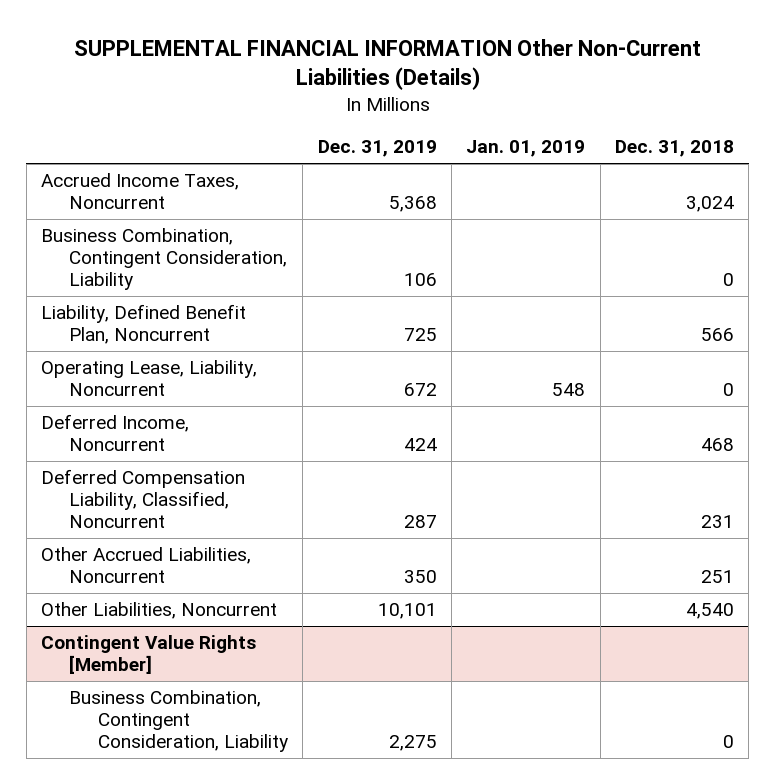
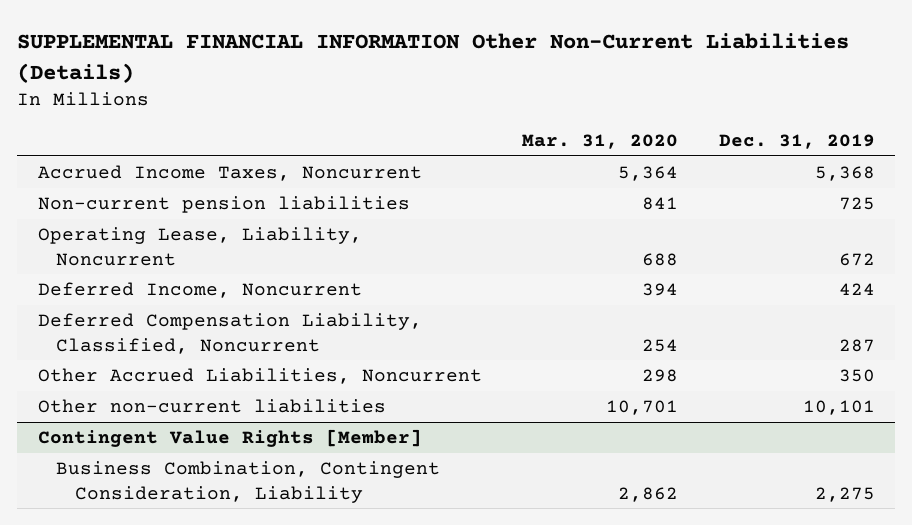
- | Dec. 31, 2019 | Jan. 01, 2019 | Dec. 31, 2018
+ | Mar. 31, 2020 | Dec. 31, 2019
- Business Combination, Contingent Consideration, Liability | 106 | | 0
- Liability, Defined Benefit Plan, Noncurrent | 725 | | 566
+ Non-current pension liabilities | 841 | 725
- Other Liabilities, Noncurrent | 10,101 | | 4,540
+ Other non-current liabilities | 10,701 | 10,101

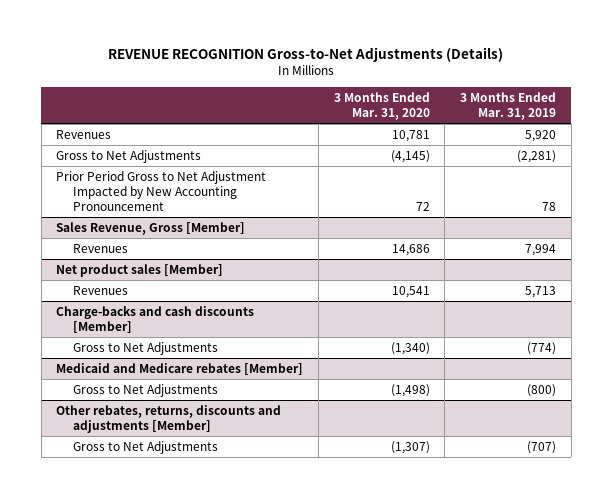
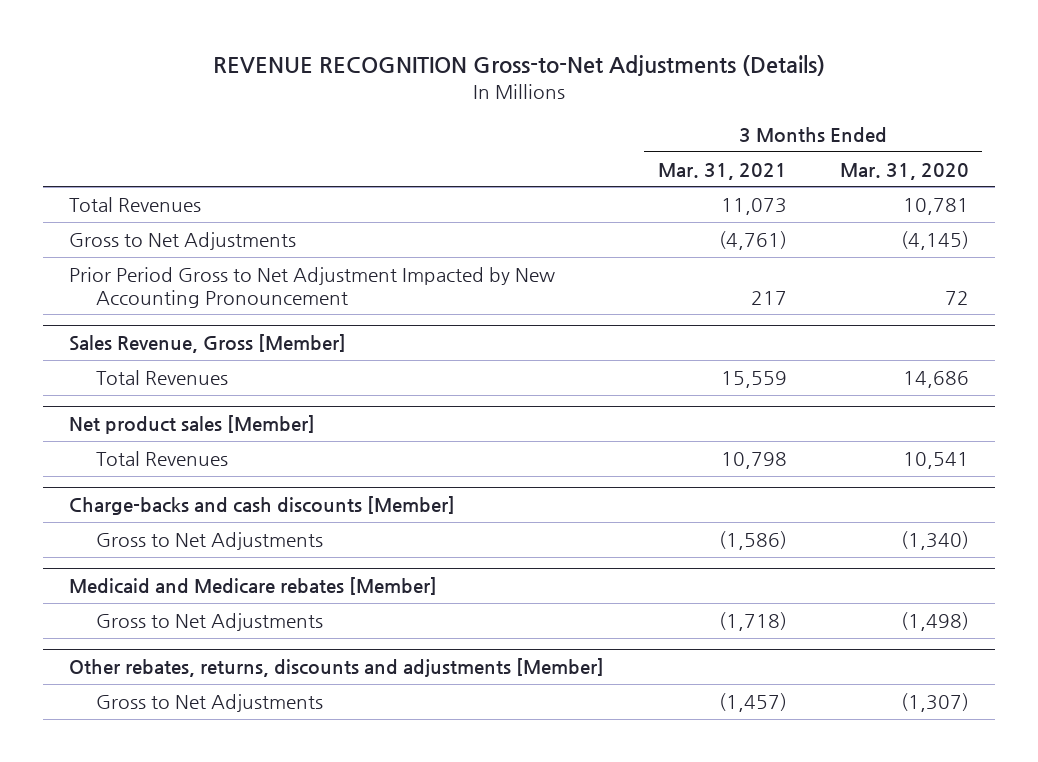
- | 3 Months Ended Mar. 31, 2020 | 3 Months Ended Mar. 31, 2019
+ | 3 Months Ended Mar. 31, 2021 | 3 Months Ended Mar. 31, 2020
- Revenues | 10,781 | 5,920
+ Total Revenues | 11,073 | 10,781
@ Sales Revenue, Gross [Member]
- Revenues | 14,686 | 7,994
+ Total Revenues | 15,559 | 14,686
@ Net product sales [Member]
- Revenues | 10,541 | 5,713
+ Total Revenues | 10,798 | 10,541

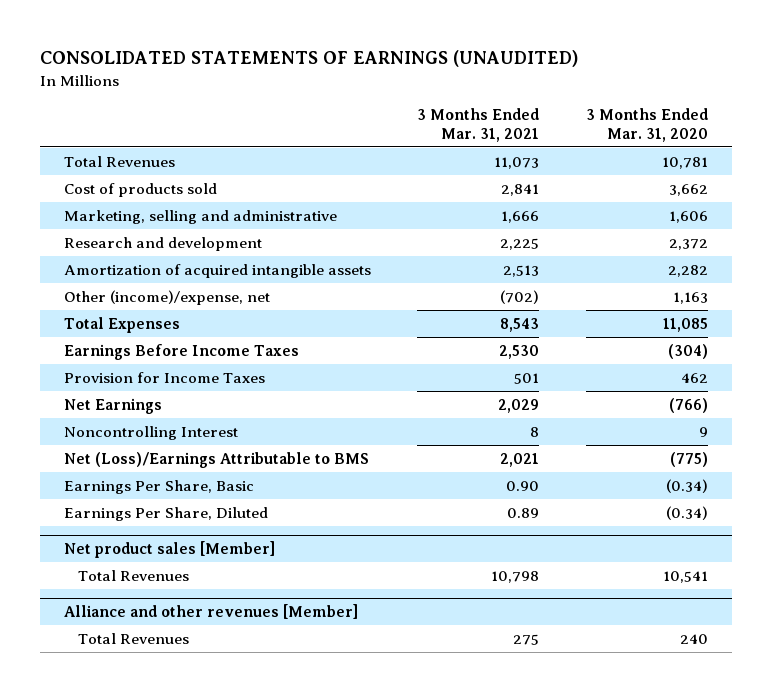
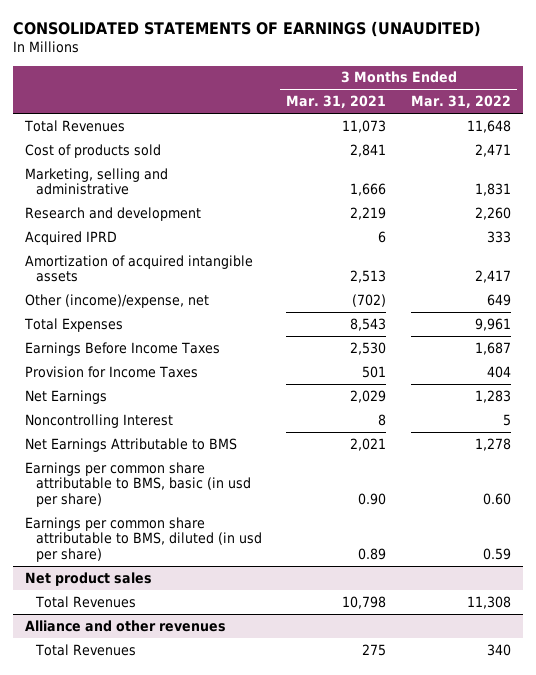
- | 3 Months Ended Mar. 31, 2021 | 3 Months Ended Mar. 31, 2020
+ | 3 Months Ended Mar. 31, 2021 | 3 Months Ended Mar. 31, 2022
- Research and development | 2,225 | 2,372
+ Research and development | 2,219 | 2,260
+ Acquired IPRD | 6 | 333
- Net (Loss)/Earnings Attributable to BMS | 2,021 | (775)
- Earnings Per Share, Basic | 0.90 | (0.34)
- Earnings Per Share, Diluted | 0.89 | (0.34)
- Net product sales [Member]
+ Net Earnings Attributable to BMS | 2,021 | 1,278
+ Earnings per common share attributable to BMS, basic (in usd per share) | 0.90 | 0.60
+ Earnings per common share attributable to BMS, diluted (in usd per share) | 0.89 | 0.59
+ Net product sales
- Alliance and other revenues [Member]
+ Alliance and other revenues

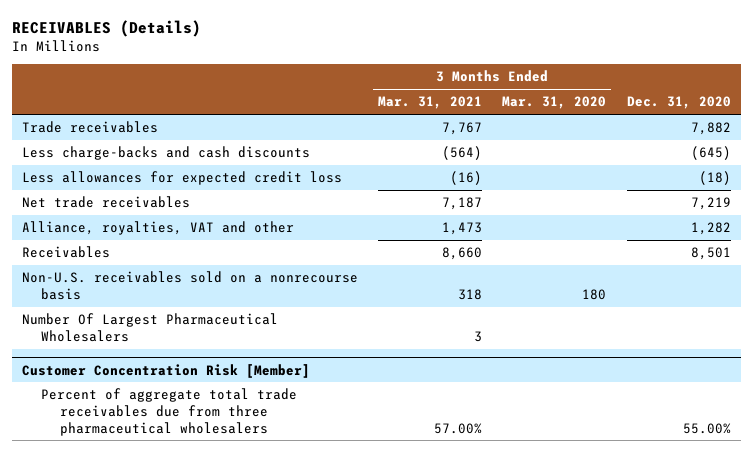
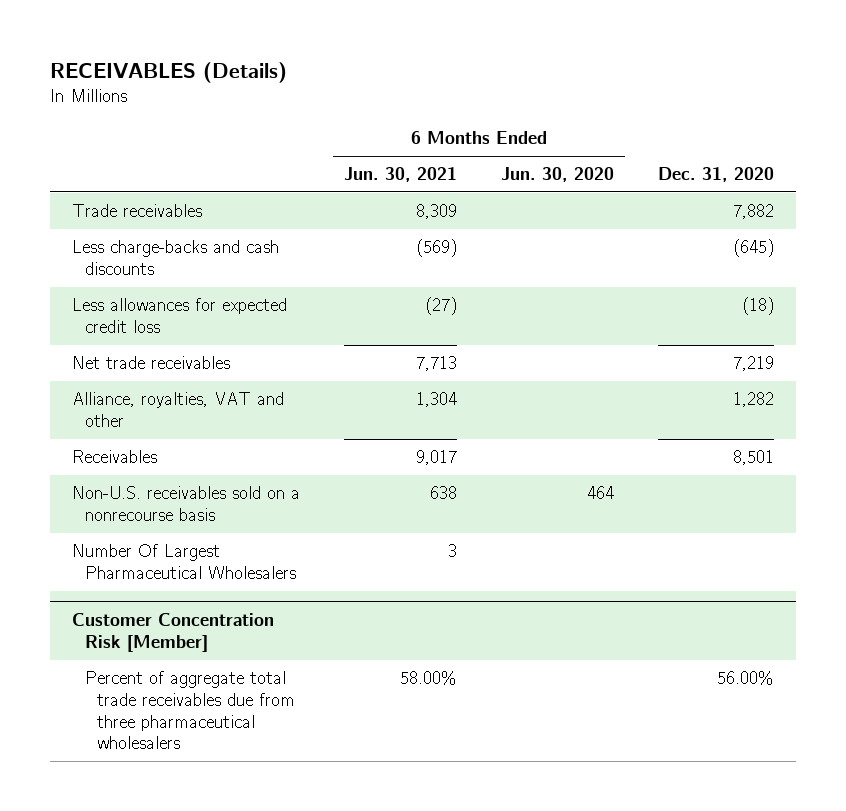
- | 3 Months Ended Mar. 31, 2021 | 3 Months Ended Mar. 31, 2020 | Dec. 31, 2020
+ | 6 Months Ended Jun. 30, 2021 | 6 Months Ended Jun. 30, 2020 | Dec. 31, 2020
@ Customer Concentration Risk [Member]
- Percent of aggregate total trade receivables due from three pharmaceutical wholesalers | 57.00% | | 55.00%
+ Percent of aggregate total trade receivables due from three pharmaceutical wholesalers | 58.00% | | 56.00%

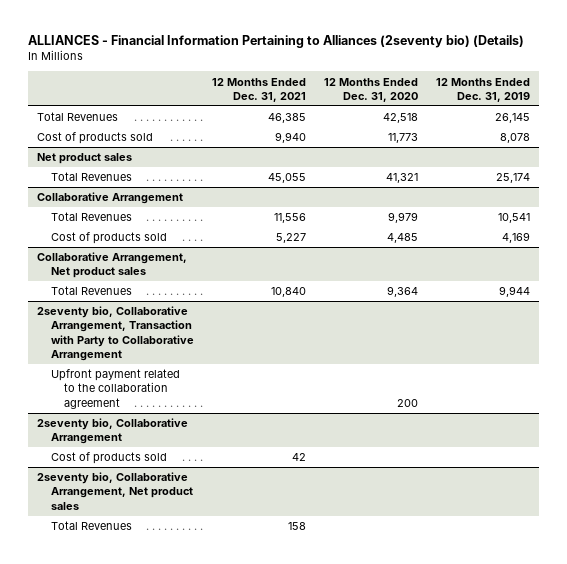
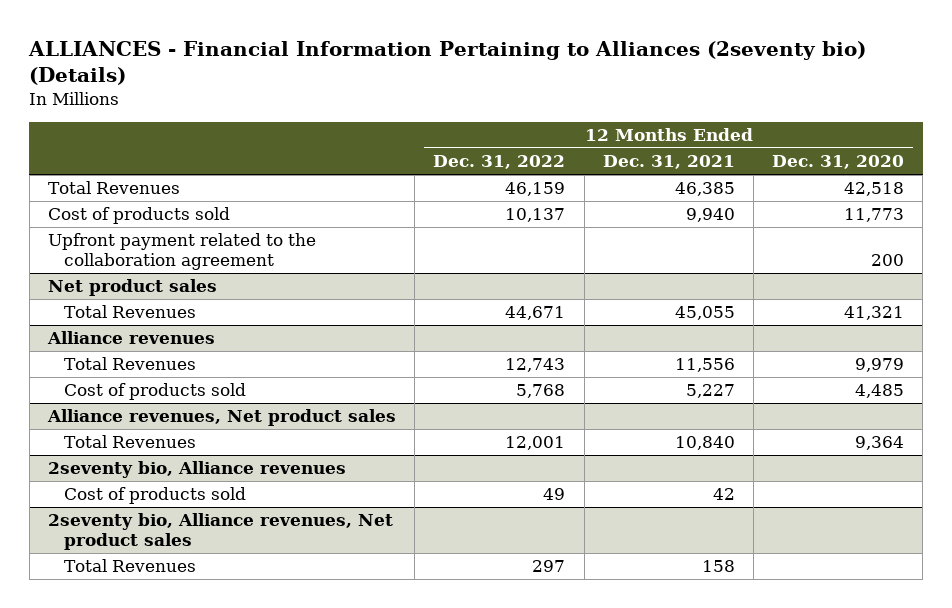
- | 12 Months Ended Dec. 31, 2021 | 12 Months Ended Dec. 31, 2020 | 12 Months Ended Dec. 31, 2019
+ | 12 Months Ended Dec. 31, 2022 | 12 Months Ended Dec. 31, 2021 | 12 Months Ended Dec. 31, 2020
+ Upfront payment related to the collaboration agreement | | | 200
- Collaborative Arrangement
+ Alliance revenues
- Collaborative Arrangement, Net product sales
+ Alliance revenues, Net product sales
- 2seventy bio, Collaborative Arrangement, Transaction with Party to Collaborative Arrangement
- Upfront payment related to the collaboration agreement | | 200 |
- 2seventy bio, Collaborative Arrangement
+ 2seventy bio, Alliance revenues
- 2seventy bio, Collaborative Arrangement, Net product sales
+ 2seventy bio, Alliance revenues, Net product sales

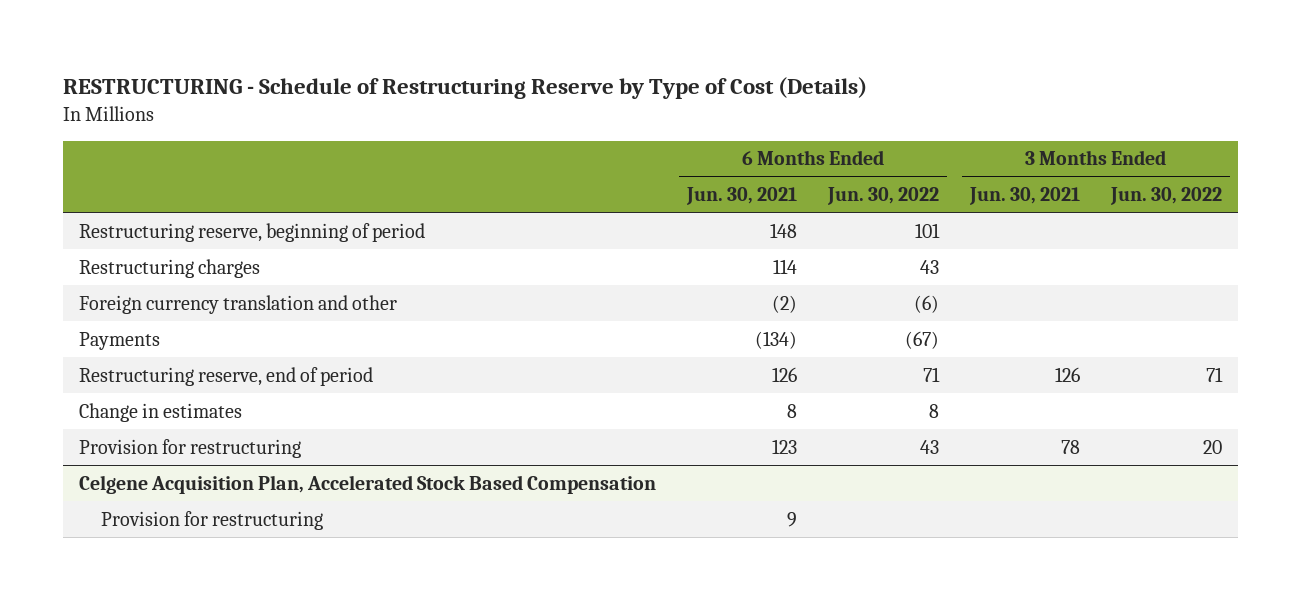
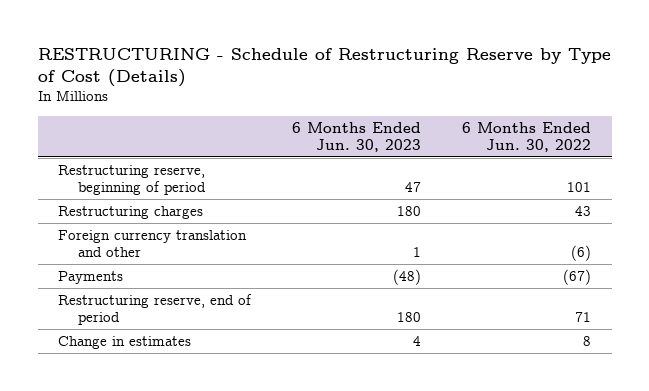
- | 6 Months Ended Jun. 30, 2021 | 6 Months Ended Jun. 30, 2022 | 3 Months Ended Jun. 30, 2021 | 3 Months Ended Jun. 30, 2022
+ | 6 Months Ended Jun. 30, 2023 | 6 Months Ended Jun. 30, 2022
- Provision for restructuring | 123 | 43 | 78 | 20
- Celgene Acquisition Plan, Accelerated Stock Based Compensation
- Provision for restructuring | 9 | | |

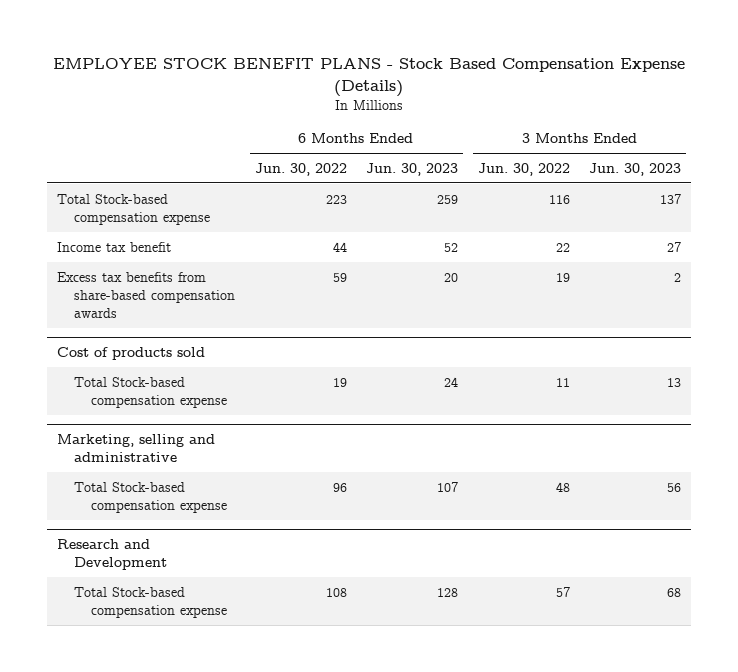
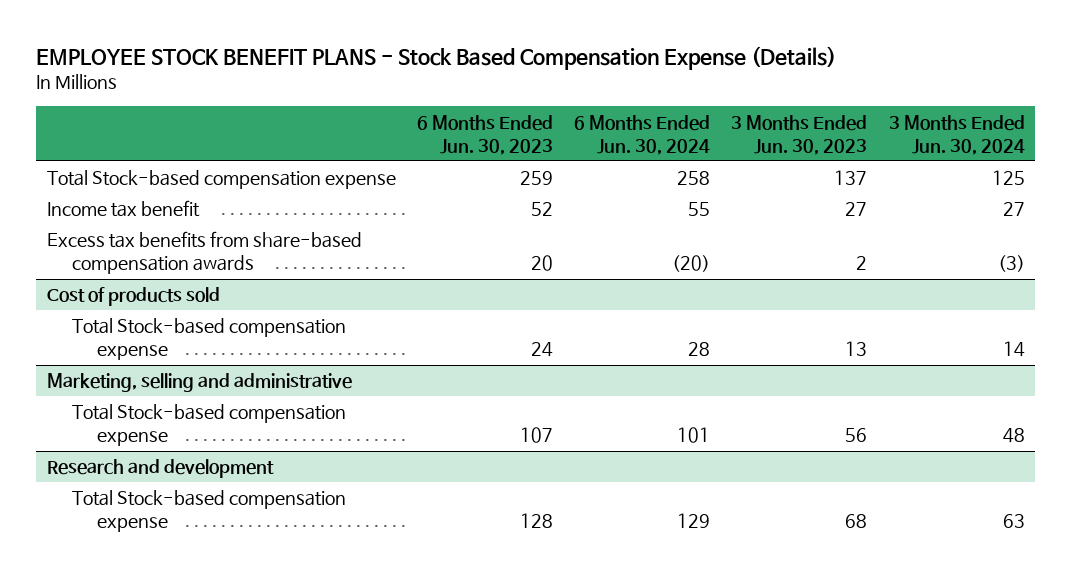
- | 6 Months Ended Jun. 30, 2022 | 6 Months Ended Jun. 30, 2023 | 3 Months Ended Jun. 30, 2022 | 3 Months Ended Jun. 30, 2023
+ | 6 Months Ended Jun. 30, 2023 | 6 Months Ended Jun. 30, 2024 | 3 Months Ended Jun. 30, 2023 | 3 Months Ended Jun. 30, 2024
- Research and Development
+ Research and development

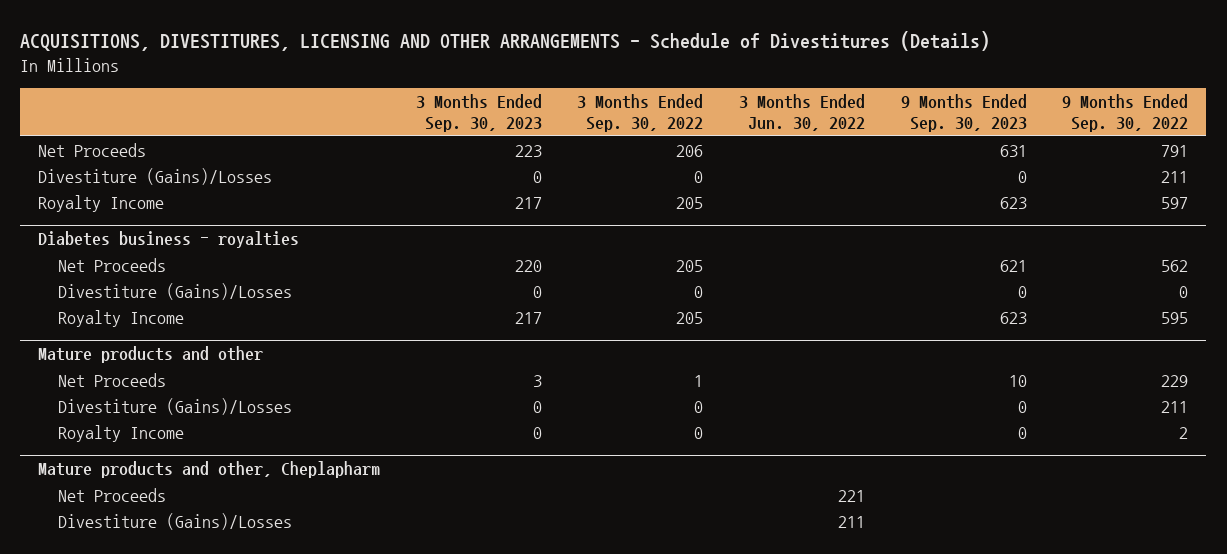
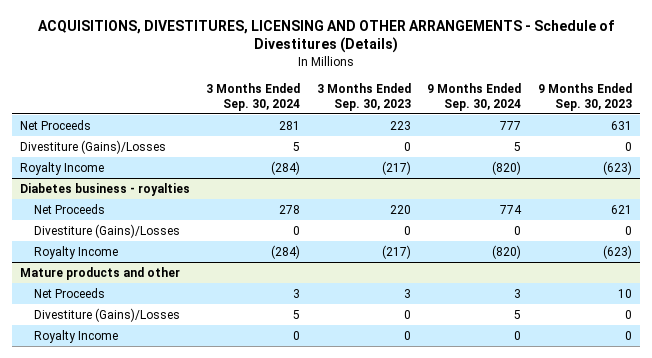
- | 3 Months Ended Sep. 30, 2023 | 3 Months Ended Sep. 30, 2022 | 3 Months Ended Jun. 30, 2022 | 9 Months Ended Sep. 30, 2023 | 9 Months Ended Sep. 30, 2022
+ | 3 Months Ended Sep. 30, 2024 | 3 Months Ended Sep. 30, 2023 | 9 Months Ended Sep. 30, 2024 | 9 Months Ended Sep. 30, 2023
- Royalty Income | 217 | 205 | | 623 | 597
+ Royalty Income | (284) | (217) | (820) | (623)
@ Diabetes business - royalties
- Royalty Income | 217 | 205 | | 623 | 595
+ Royalty Income | (284) | (217) | (820) | (623)
- Mature products and other, Cheplapharm
- Net Proceeds | | | 221 | |
- Divestiture (Gains)/Losses | | | 211 | |

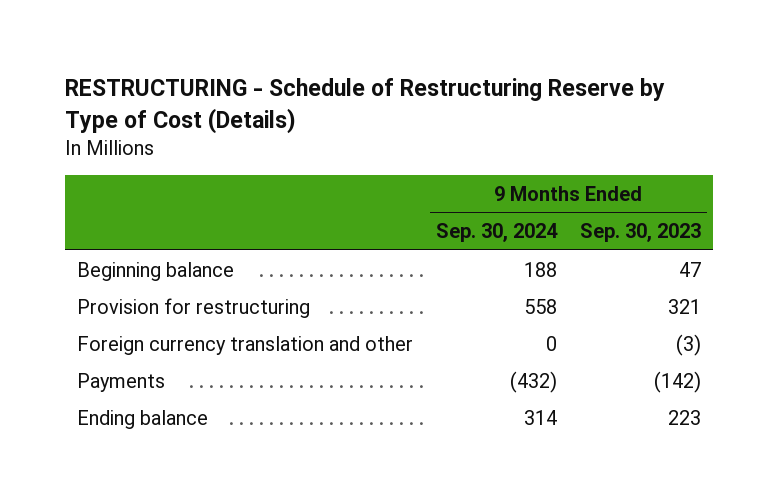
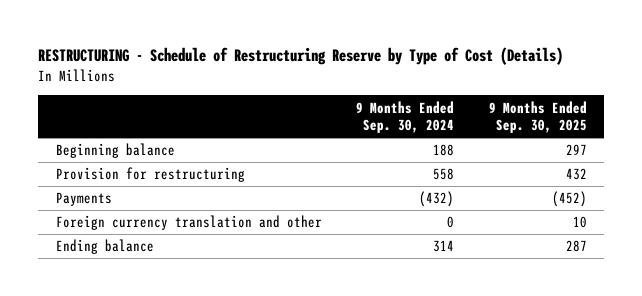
- | 9 Months Ended Sep. 30, 2024 | 9 Months Ended Sep. 30, 2023
+ | 9 Months Ended Sep. 30, 2024 | 9 Months Ended Sep. 30, 2025
moved down: Foreign currency translation and other | 0 | 10

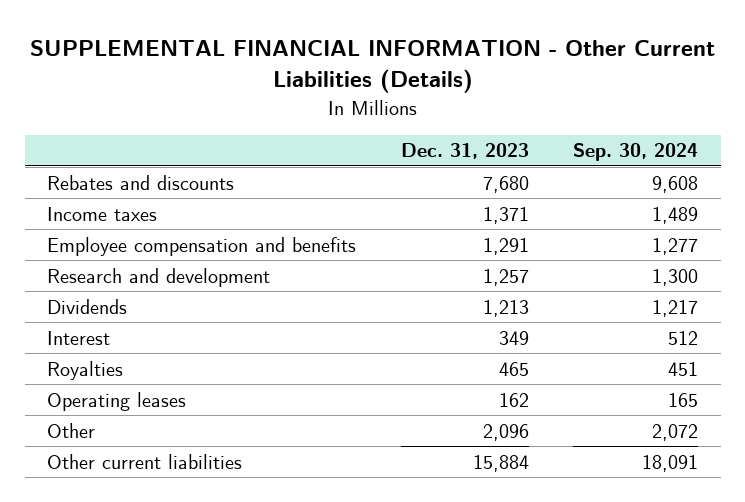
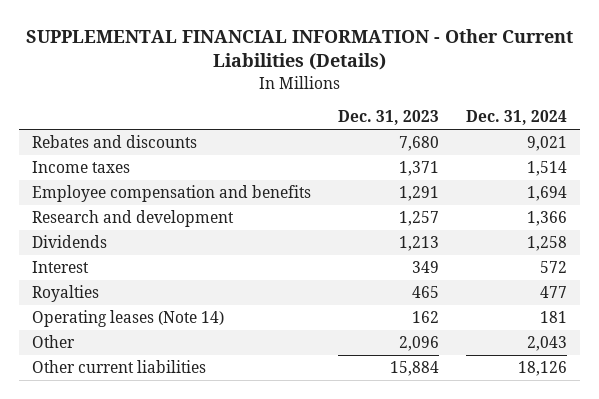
- | Dec. 31, 2023 | Sep. 30, 2024
+ | Dec. 31, 2023 | Dec. 31, 2024
- Operating leases | 162 | 165
+ Operating leases (Note 14) | 162 | 181

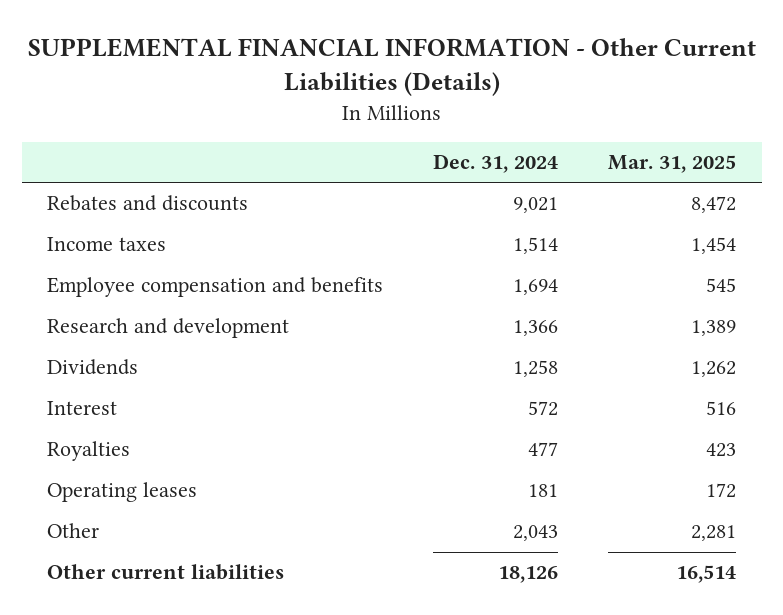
- | Dec. 31, 2023 | Dec. 31, 2024
+ | Dec. 31, 2024 | Mar. 31, 2025
- Operating leases (Note 14) | 162 | 181
+ Operating leases | 181 | 172

